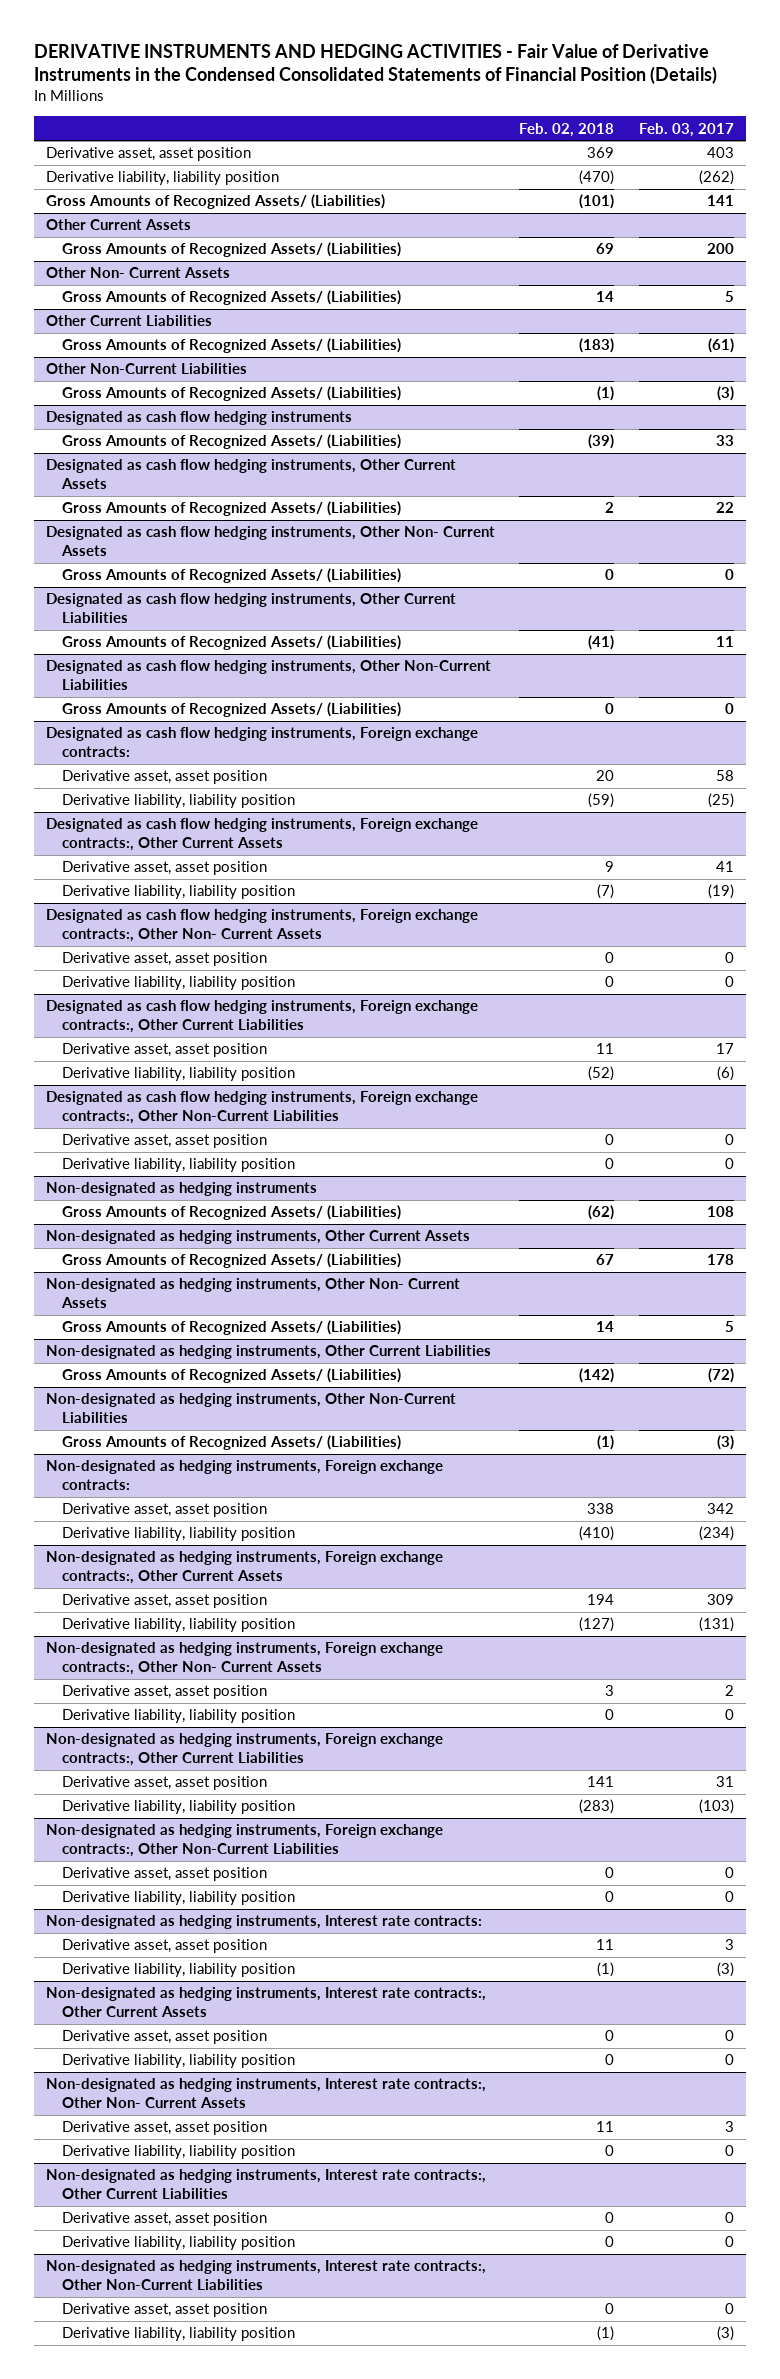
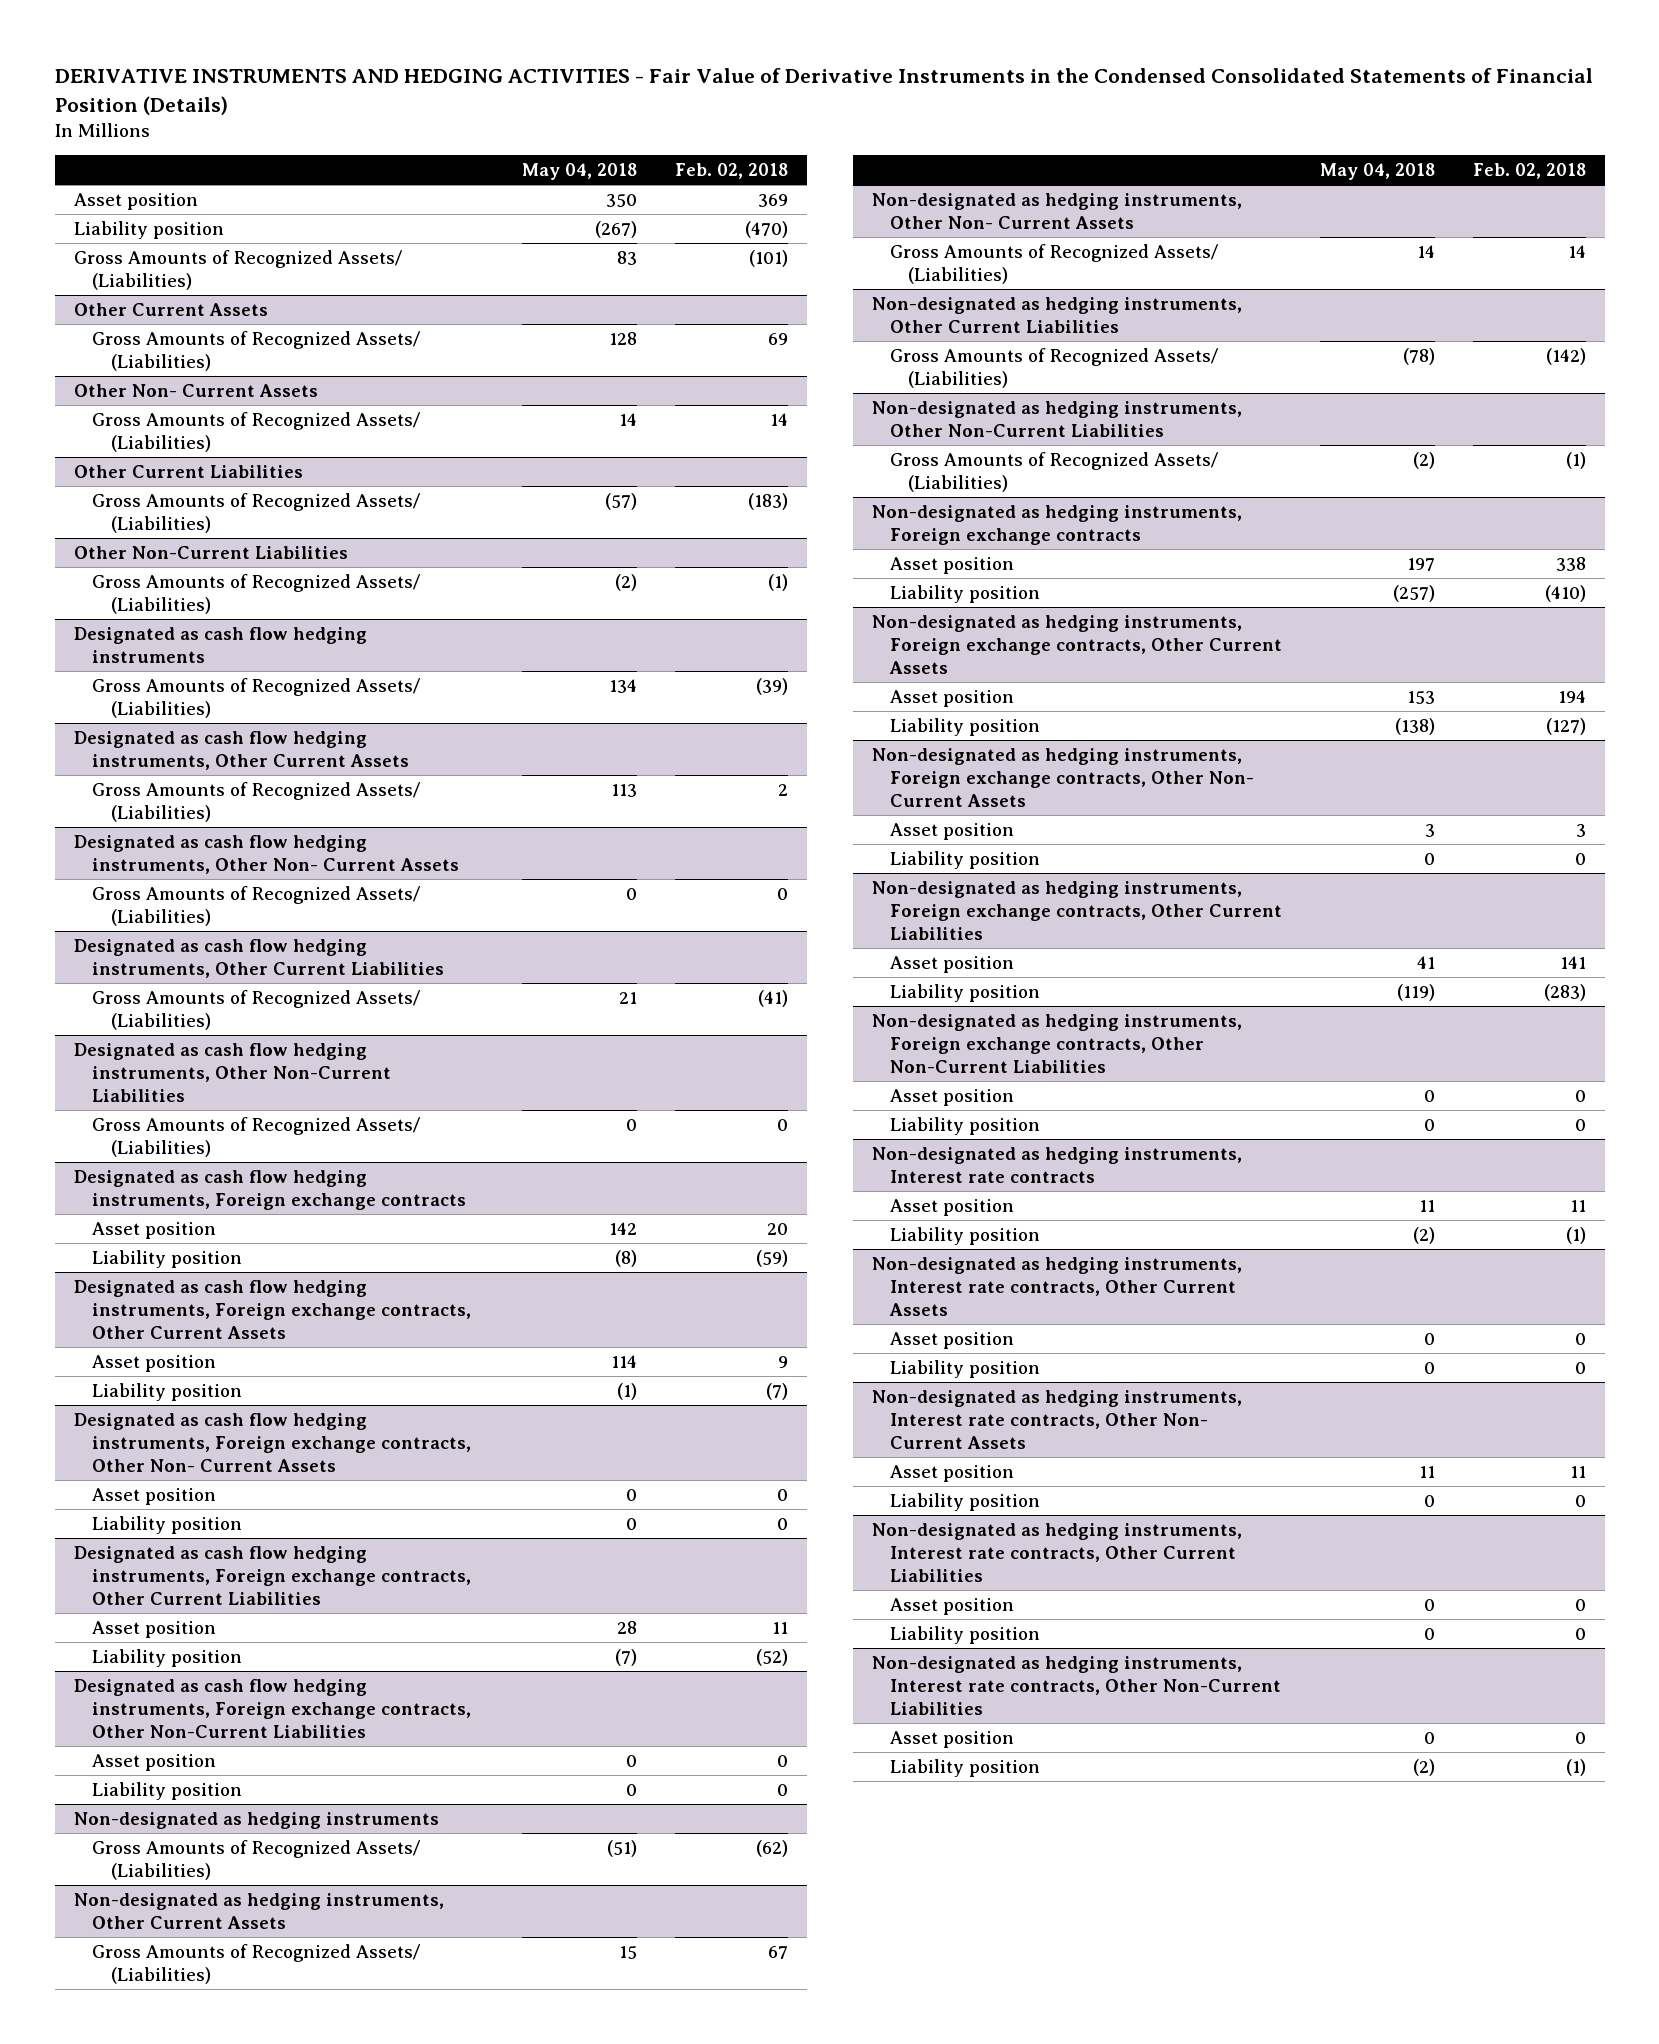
- | Feb. 02, 2018 | Feb. 03, 2017
+ | May 04, 2018 | Feb. 02, 2018
- Derivative asset, asset position | 369 | 403
- Derivative liability, liability position | (470) | (262)
+ Asset position | 350 | 369
+ Liability position | (267) | (470)
- Designated as cash flow hedging instruments, Foreign exchange contracts:
- Derivative asset, asset position | 20 | 58
- Derivative liability, liability position | (59) | (25)
- Designated as cash flow hedging instruments, Foreign exchange contracts:, Other Current Assets
- Derivative asset, asset position | 9 | 41
- Derivative liability, liability position | (7) | (19)
- Designated as cash flow hedging instruments, Foreign exchange contracts:, Other Non- Current Assets
- Derivative asset, asset position | 0 | 0
- Derivative liability, liability position | 0 | 0
- Designated as cash flow hedging instruments, Foreign exchange contracts:, Other Current Liabilities
- Derivative asset, asset position | 11 | 17
- Derivative liability, liability position | (52) | (6)
- Designated as cash flow hedging instruments, Foreign exchange contracts:, Other Non-Current Liabilities
- Derivative asset, asset position | 0 | 0
- Derivative liability, liability position | 0 | 0
+ Designated as cash flow hedging instruments, Foreign exchange contracts
+ Asset position | 142 | 20
+ Liability position | (8) | (59)
+ Designated as cash flow hedging instruments, Foreign exchange contracts, Other Current Assets
+ Asset position | 114 | 9
+ Liability position | (1) | (7)
+ Designated as cash flow hedging instruments, Foreign exchange contracts, Other Non- Current Assets
+ Asset position | 0 | 0
+ Liability position | 0 | 0
+ Designated as cash flow hedging instruments, Foreign exchange contracts, Other Current Liabilities
+ Asset position | 28 | 11
+ Liability position | (7) | (52)
+ Designated as cash flow hedging instruments, Foreign exchange contracts, Other Non-Current Liabilities
+ Asset position | 0 | 0
+ Liability position | 0 | 0
- Non-designated as hedging instruments, Foreign exchange contracts:
- Derivative asset, asset position | 338 | 342
- Derivative liability, liability position | (410) | (234)
- Non-designated as hedging instruments, Foreign exchange contracts:, Other Current Assets
- Derivative asset, asset position | 194 | 309
- Derivative liability, liability position | (127) | (131)
- Non-designated as hedging instruments, Foreign exchange contracts:, Other Non- Current Assets
- Derivative asset, asset position | 3 | 2
- Derivative liability, liability position | 0 | 0
- Non-designated as hedging instruments, Foreign exchange contracts:, Other Current Liabilities
- Derivative asset, asset position | 141 | 31
- Derivative liability, liability position | (283) | (103)
- Non-designated as hedging instruments, Foreign exchange contracts:, Other Non-Current Liabilities
- Derivative asset, asset position | 0 | 0
- Derivative liability, liability position | 0 | 0
- Non-designated as hedging instruments, Interest rate contracts:
- Derivative asset, asset position | 11 | 3
- Derivative liability, liability position | (1) | (3)
- Non-designated as hedging instruments, Interest rate contracts:, Other Current Assets
- Derivative asset, asset position | 0 | 0
- Derivative liability, liability position | 0 | 0
- Non-designated as hedging instruments, Interest rate contracts:, Other Non- Current Assets
- Derivative asset, asset position | 11 | 3
- Derivative liability, liability position | 0 | 0
- Non-designated as hedging instruments, Interest rate contracts:, Other Current Liabilities
- Derivative asset, asset position | 0 | 0
- Derivative liability, liability position | 0 | 0
- Non-designated as hedging instruments, Interest rate contracts:, Other Non-Current Liabilities
- Derivative asset, asset position | 0 | 0
- Derivative liability, liability position | (1) | (3)
+ Non-designated as hedging instruments, Foreign exchange contracts
+ Asset position | 197 | 338
+ Liability position | (257) | (410)
+ Non-designated as hedging instruments, Foreign exchange contracts, Other Current Assets
+ Asset position | 153 | 194
+ Liability position | (138) | (127)
+ Non-designated as hedging instruments, Foreign exchange contracts, Other Non- Current Assets
+ Asset position | 3 | 3
+ Liability position | 0 | 0
+ Non-designated as hedging instruments, Foreign exchange contracts, Other Current Liabilities
+ Asset position | 41 | 141
+ Liability position | (119) | (283)
+ Non-designated as hedging instruments, Foreign exchange contracts, Other Non-Current Liabilities
+ Asset position | 0 | 0
+ Liability position | 0 | 0
+ Non-designated as hedging instruments, Interest rate contracts
+ Asset position | 11 | 11
+ Liability position | (2) | (1)
+ Non-designated as hedging instruments, Interest rate contracts, Other Current Assets
+ Asset position | 0 | 0
+ Liability position | 0 | 0
+ Non-designated as hedging instruments, Interest rate contracts, Other Non- Current Assets
+ Asset position | 11 | 11
+ Liability position | 0 | 0
+ Non-designated as hedging instruments, Interest rate contracts, Other Current Liabilities
+ Asset position | 0 | 0
+ Liability position | 0 | 0
+ Non-designated as hedging instruments, Interest rate contracts, Other Non-Current Liabilities
+ Asset position | 0 | 0
+ Liability position | (2) | (1)

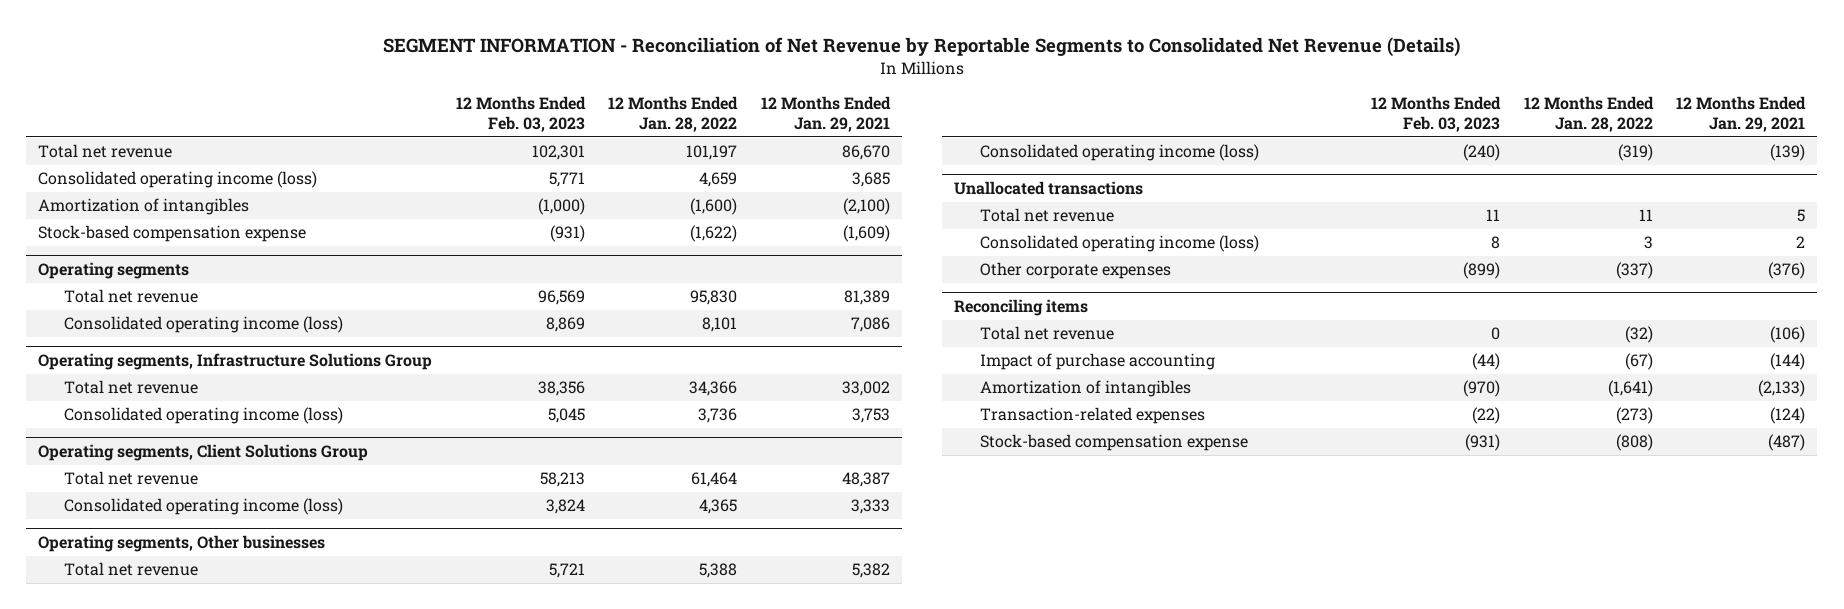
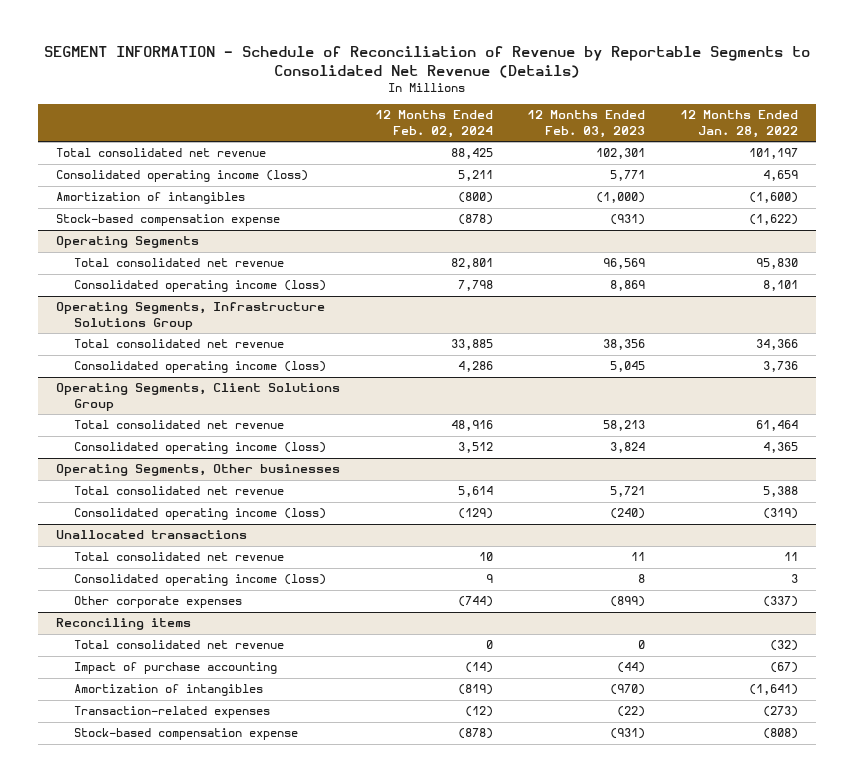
- SEGMENT INFORMATION - Reconciliation of Net Revenue by Reportable Segments to Consolidated Net Revenue (Details)
+ SEGMENT INFORMATION - Schedule of Reconciliation of Revenue by Reportable Segments to Consolidated Net Revenue (Details)
- | 12 Months Ended Feb. 03, 2023 | 12 Months Ended Jan. 28, 2022 | 12 Months Ended Jan. 29, 2021
+ | 12 Months Ended Feb. 02, 2024 | 12 Months Ended Feb. 03, 2023 | 12 Months Ended Jan. 28, 2022
- Total net revenue | 102,301 | 101,197 | 86,670
+ Total consolidated net revenue | 88,425 | 102,301 | 101,197
- Operating segments
- Total net revenue | 96,569 | 95,830 | 81,389
+ Operating Segments
+ Total consolidated net revenue | 82,801 | 96,569 | 95,830
- Operating segments, Infrastructure Solutions Group
- Total net revenue | 38,356 | 34,366 | 33,002
+ Operating Segments, Infrastructure Solutions Group
+ Total consolidated net revenue | 33,885 | 38,356 | 34,366
- Operating segments, Client Solutions Group
- Total net revenue | 58,213 | 61,464 | 48,387
+ Operating Segments, Client Solutions Group
+ Total consolidated net revenue | 48,916 | 58,213 | 61,464
- Operating segments, Other businesses
- Total net revenue | 5,721 | 5,388 | 5,382
+ Operating Segments, Other businesses
+ Total consolidated net revenue | 5,614 | 5,721 | 5,388
@ Unallocated transactions
- Total net revenue | 11 | 11 | 5
+ Total consolidated net revenue | 10 | 11 | 11
@ Reconciling items
- Total net revenue | 0 | (32) | (106)
+ Total consolidated net revenue | 0 | 0 | (32)

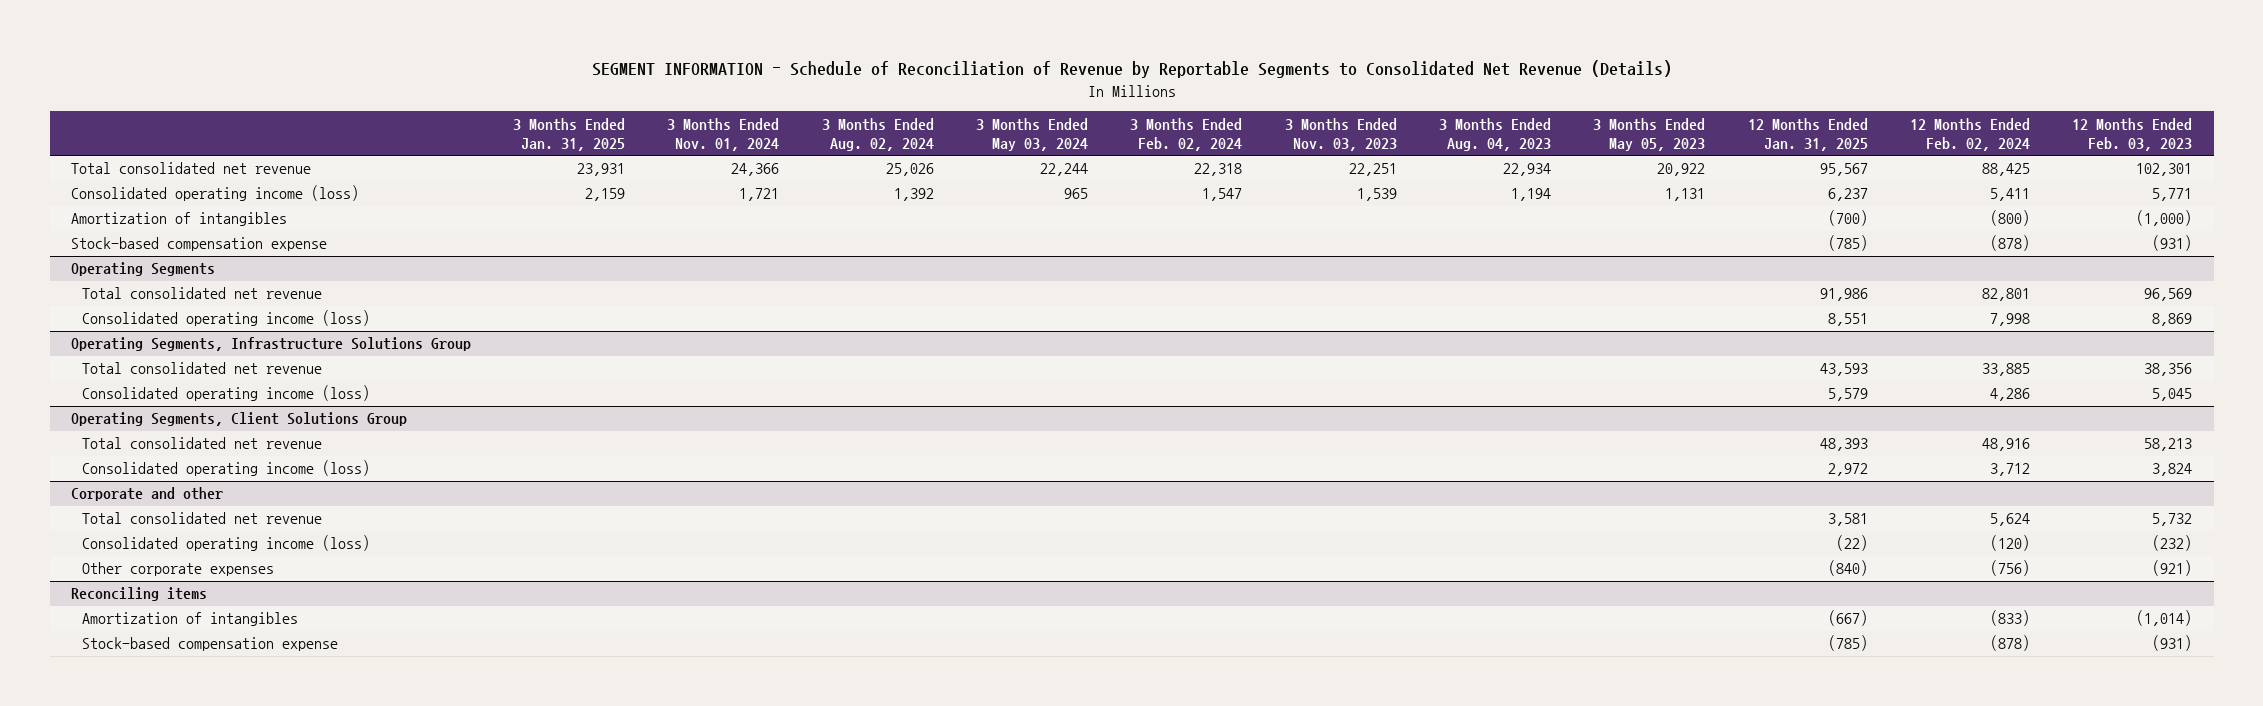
- | 12 Months Ended Feb. 02, 2024 | 12 Months Ended Feb. 03, 2023 | 12 Months Ended Jan. 28, 2022
+ | 3 Months Ended Jan. 31, 2025 | 3 Months Ended Nov. 01, 2024 | 3 Months Ended Aug. 02, 2024 | 3 Months Ended May 03, 2024 | 3 Months Ended Feb. 02, 2024 | 3 Months Ended Nov. 03, 2023 | 3 Months Ended Aug. 04, 2023 | 3 Months Ended May 05, 2023 | 12 Months Ended Jan. 31, 2025 | 12 Months Ended Feb. 02, 2024 | 12 Months Ended Feb. 03, 2023
- Consolidated operating income (loss) | 5,211 | 5,771 | 4,659
+ Consolidated operating income (loss) | 2,159 | 1,721 | 1,392 | 965 | 1,547 | 1,539 | 1,194 | 1,131 | 6,237 | 5,411 | 5,771
@ Operating Segments
- Consolidated operating income (loss) | 7,798 | 8,869 | 8,101
+ Consolidated operating income (loss) | | | | | | | | | 8,551 | 7,998 | 8,869
@ Operating Segments, Client Solutions Group
- Consolidated operating income (loss) | 3,512 | 3,824 | 4,365
- Operating Segments, Other businesses
- Total consolidated net revenue | 5,614 | 5,721 | 5,388
- Consolidated operating income (loss) | (129) | (240) | (319)
- Unallocated transactions
- Total consolidated net revenue | 10 | 11 | 11
- Consolidated operating income (loss) | 9 | 8 | 3
- Other corporate expenses | (744) | (899) | (337)
@ Operating Segments, Client Solutions Group
+ Consolidated operating income (loss) | | | | | | | | | 2,972 | 3,712 | 3,824
+ Corporate and other
+ Total consolidated net revenue | | | | | | | | | 3,581 | 5,624 | 5,732
+ Consolidated operating income (loss) | | | | | | | | | (22) | (120) | (232)
+ Other corporate expenses | | | | | | | | | (840) | (756) | (921)
@ Reconciling items
- Total consolidated net revenue | 0 | 0 | (32)
- Impact of purchase accounting | (14) | (44) | (67)
- Amortization of intangibles | (819) | (970) | (1,641)
- Transaction-related expenses | (12) | (22) | (273)
+ Amortization of intangibles | | | | | | | | | (667) | (833) | (1,014)

